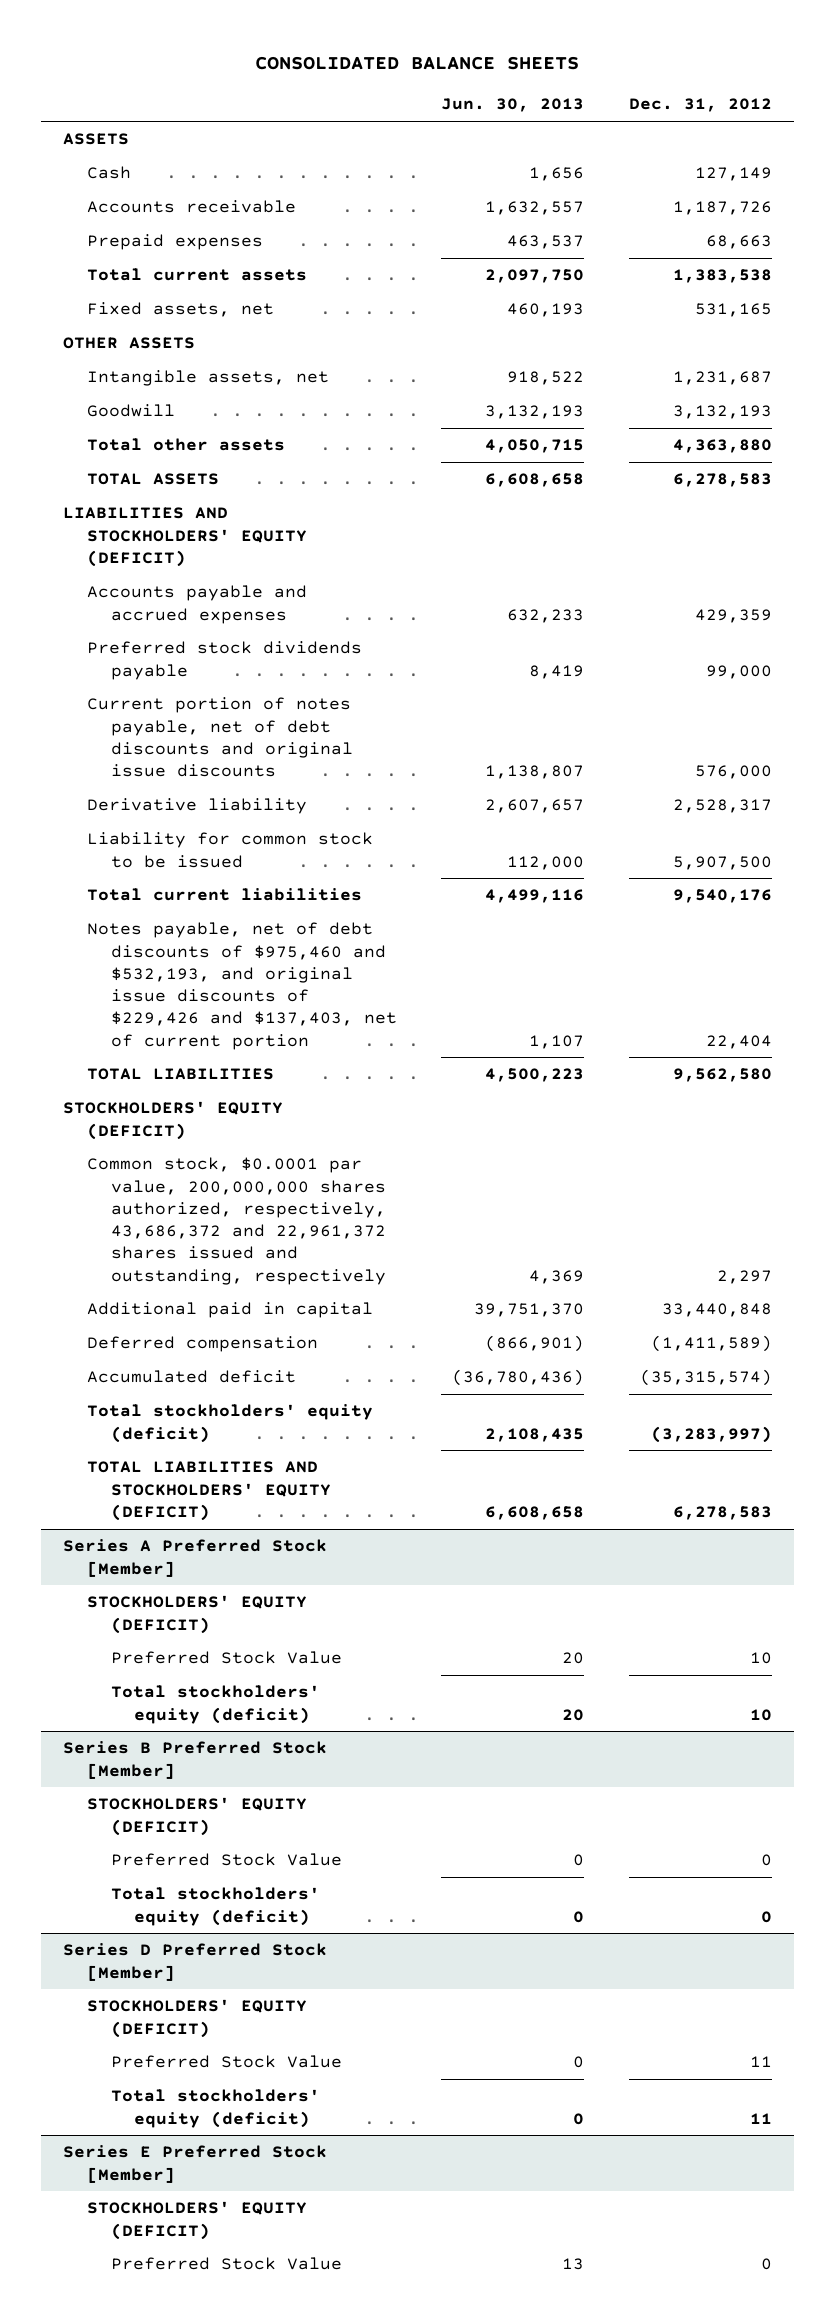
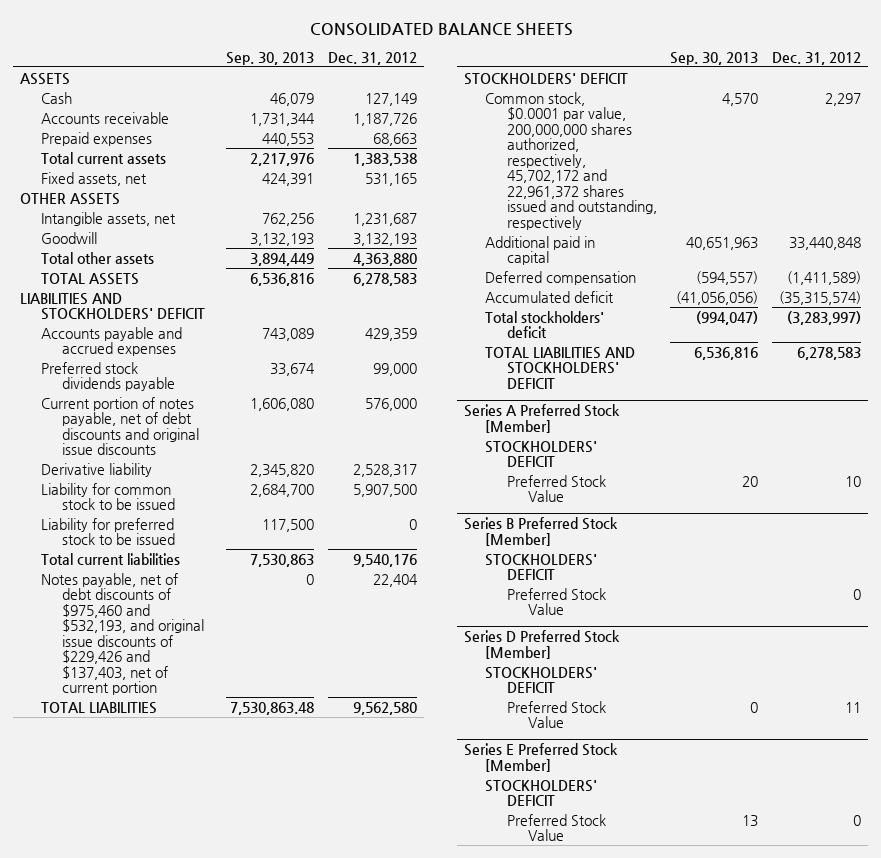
- | Jun. 30, 2013 | Dec. 31, 2012
+ | Sep. 30, 2013 | Dec. 31, 2012
- LIABILITIES AND STOCKHOLDERS' EQUITY (DEFICIT)
+ LIABILITIES AND STOCKHOLDERS' DEFICIT
+ Liability for preferred stock to be issued | 117,500 | 0
- STOCKHOLDERS' EQUITY (DEFICIT)
- Common stock, $0.0001 par value, 200,000,000 shares authorized, respectively, 43,686,372 and 22,961,372 shares issued and outstanding, respectively | 4,369 | 2,297
+ STOCKHOLDERS' DEFICIT
+ Common stock, $0.0001 par value, 200,000,000 shares authorized, respectively, 45,702,172 and 22,961,372 shares issued and outstanding, respectively | 4,570 | 2,297
- Total stockholders' equity (deficit) | 2,108,435 | (3,283,997)
- TOTAL LIABILITIES AND STOCKHOLDERS' EQUITY (DEFICIT) | 6,608,658 | 6,278,583
+ Total stockholders' deficit | (994,047) | (3,283,997)
+ TOTAL LIABILITIES AND STOCKHOLDERS' DEFICIT | 6,536,816 | 6,278,583
@ Series A Preferred Stock [Member]
- STOCKHOLDERS' EQUITY (DEFICIT)
+ STOCKHOLDERS' DEFICIT
- Total stockholders' equity (deficit) | 20 | 10
@ Series B Preferred Stock [Member]
- STOCKHOLDERS' EQUITY (DEFICIT)
+ STOCKHOLDERS' DEFICIT
- Total stockholders' equity (deficit) | 0 | 0
@ Series D Preferred Stock [Member]
- STOCKHOLDERS' EQUITY (DEFICIT)
+ STOCKHOLDERS' DEFICIT
- Total stockholders' equity (deficit) | 0 | 11
@ Series E Preferred Stock [Member]
- STOCKHOLDERS' EQUITY (DEFICIT)
+ STOCKHOLDERS' DEFICIT

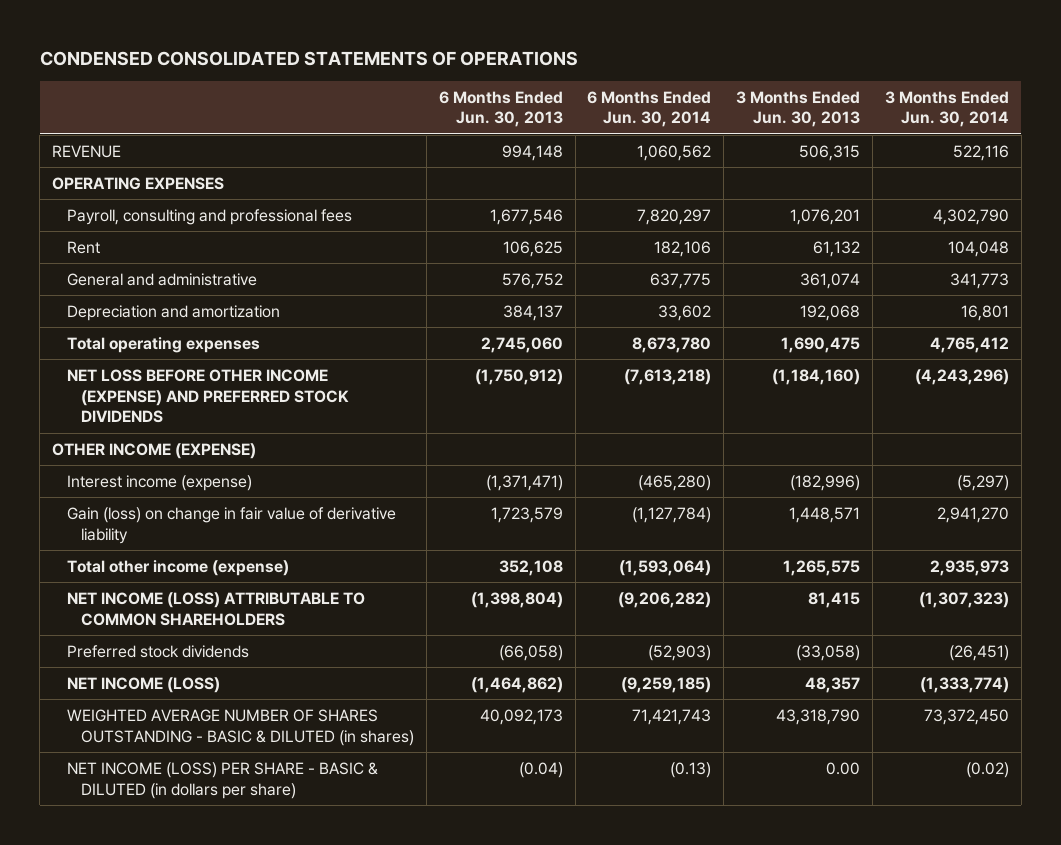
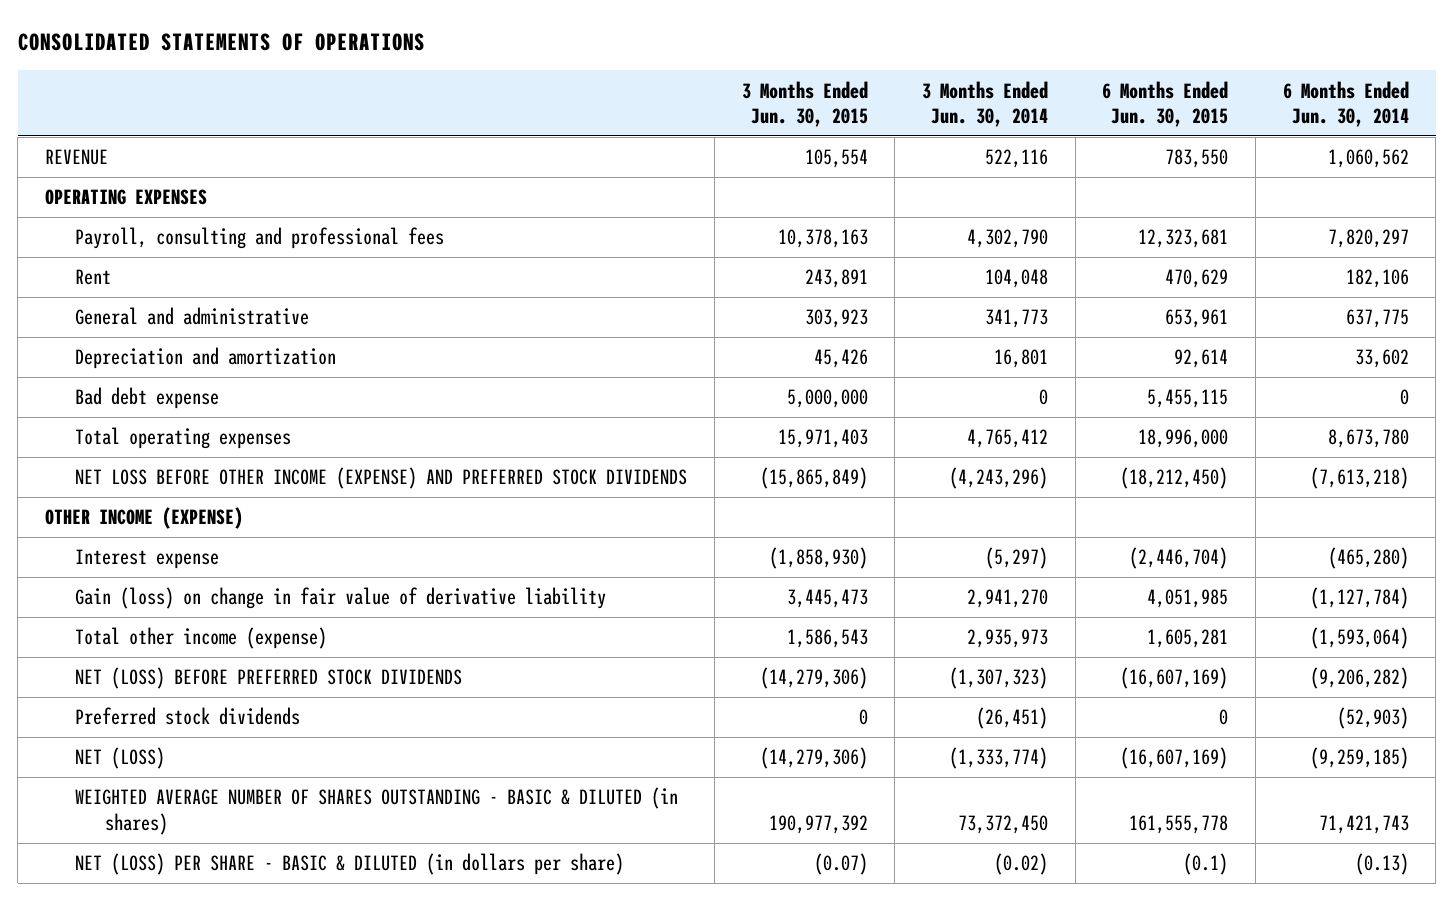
- CONDENSED CONSOLIDATED STATEMENTS OF OPERATIONS
+ CONSOLIDATED STATEMENTS OF OPERATIONS
- | 6 Months Ended Jun. 30, 2013 | 6 Months Ended Jun. 30, 2014 | 3 Months Ended Jun. 30, 2013 | 3 Months Ended Jun. 30, 2014
+ | 3 Months Ended Jun. 30, 2015 | 3 Months Ended Jun. 30, 2014 | 6 Months Ended Jun. 30, 2015 | 6 Months Ended Jun. 30, 2014
+ Bad debt expense | 5,000,000 | 0 | 5,455,115 | 0
- Interest income (expense) | (1,371,471) | (465,280) | (182,996) | (5,297)
+ Interest expense | (1,858,930) | (5,297) | (2,446,704) | (465,280)
- NET INCOME (LOSS) ATTRIBUTABLE TO COMMON SHAREHOLDERS | (1,398,804) | (9,206,282) | 81,415 | (1,307,323)
+ NET (LOSS) BEFORE PREFERRED STOCK DIVIDENDS | (14,279,306) | (1,307,323) | (16,607,169) | (9,206,282)
- NET INCOME (LOSS) | (1,464,862) | (9,259,185) | 48,357 | (1,333,774)
+ NET (LOSS) | (14,279,306) | (1,333,774) | (16,607,169) | (9,259,185)
- NET INCOME (LOSS) PER SHARE - BASIC & DILUTED (in dollars per share) | (0.04) | (0.13) | 0.00 | (0.02)
+ NET (LOSS) PER SHARE - BASIC & DILUTED (in dollars per share) | (0.07) | (0.02) | (0.1) | (0.13)

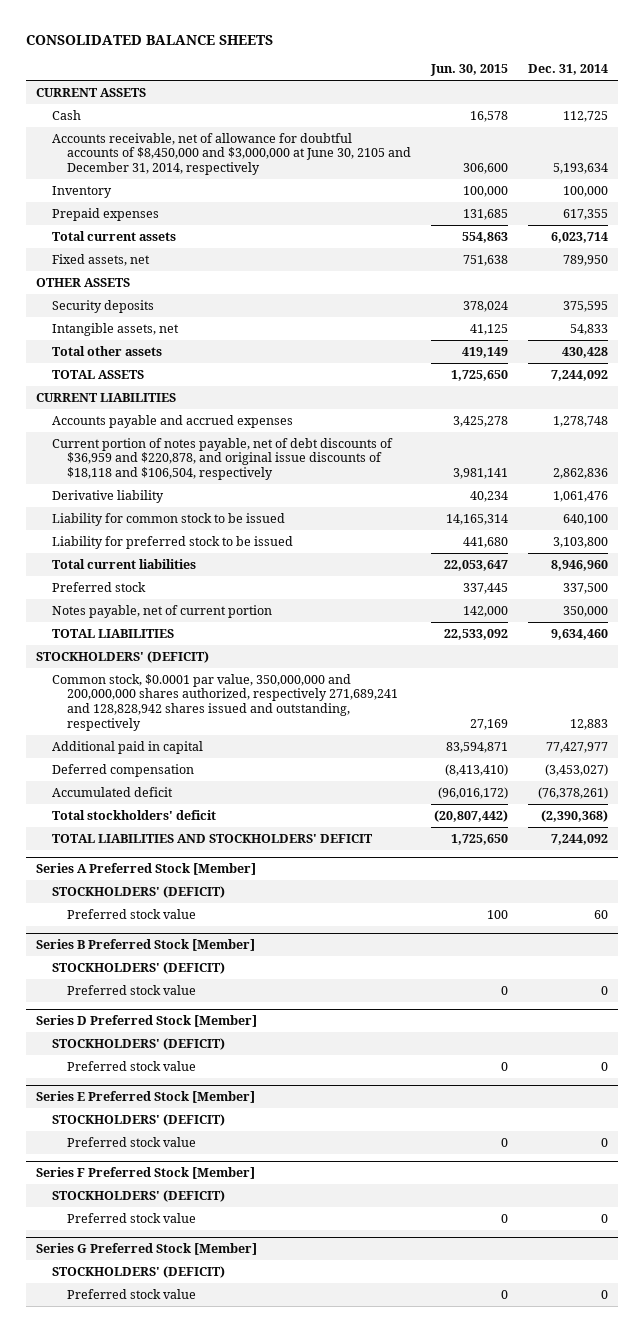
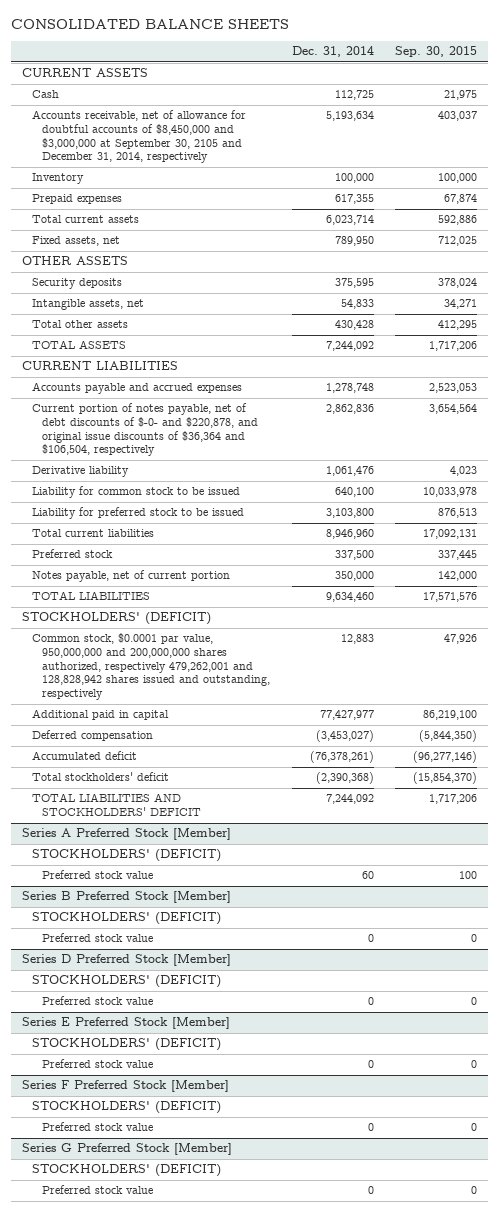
- | Jun. 30, 2015 | Dec. 31, 2014
+ | Dec. 31, 2014 | Sep. 30, 2015
- Accounts receivable, net of allowance for doubtful accounts of $8,450,000 and $3,000,000 at June 30, 2105 and December 31, 2014, respectively | 306,600 | 5,193,634
+ Accounts receivable, net of allowance for doubtful accounts of $8,450,000 and $3,000,000 at September 30, 2105 and December 31, 2014, respectively | 5,193,634 | 403,037
- Current portion of notes payable, net of debt discounts of $36,959 and $220,878, and original issue discounts of $18,118 and $106,504, respectively | 3,981,141 | 2,862,836
+ Current portion of notes payable, net of debt discounts of $-0- and $220,878, and original issue discounts of $36,364 and $106,504, respectively | 2,862,836 | 3,654,564
- Common stock, $0.0001 par value, 350,000,000 and 200,000,000 shares authorized, respectively 271,689,241 and 128,828,942 shares issued and outstanding, respectively | 27,169 | 12,883
+ Common stock, $0.0001 par value, 950,000,000 and 200,000,000 shares authorized, respectively 479,262,001 and 128,828,942 shares issued and outstanding, respectively | 12,883 | 47,926

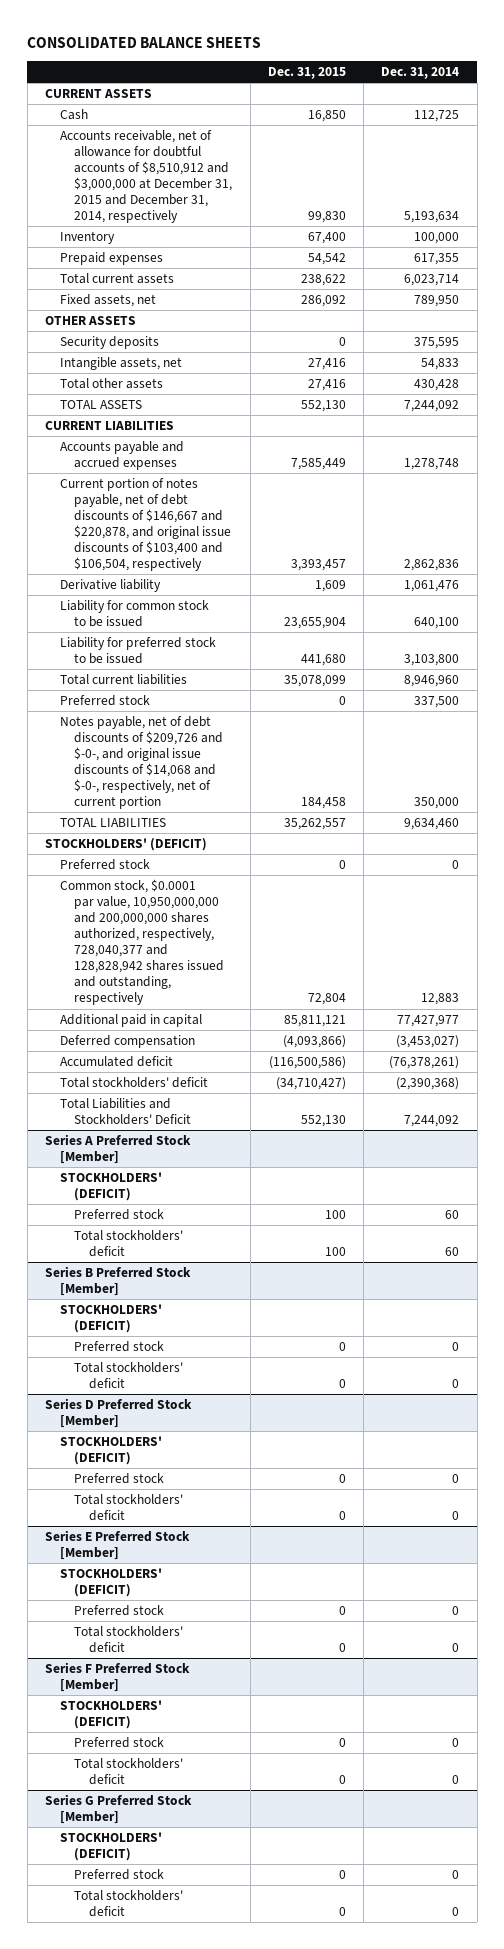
- | Dec. 31, 2014 | Sep. 30, 2015
+ | Dec. 31, 2015 | Dec. 31, 2014
- Accounts receivable, net of allowance for doubtful accounts of $8,450,000 and $3,000,000 at September 30, 2105 and December 31, 2014, respectively | 5,193,634 | 403,037
+ Accounts receivable, net of allowance for doubtful accounts of $8,510,912 and $3,000,000 at December 31, 2015 and December 31, 2014, respectively | 99,830 | 5,193,634
- Current portion of notes payable, net of debt discounts of $-0- and $220,878, and original issue discounts of $36,364 and $106,504, respectively | 2,862,836 | 3,654,564
+ Current portion of notes payable, net of debt discounts of $146,667 and $220,878, and original issue discounts of $103,400 and $106,504, respectively | 3,393,457 | 2,862,836
- Notes payable, net of current portion | 350,000 | 142,000
+ Notes payable, net of debt discounts of $209,726 and $-0-, and original issue discounts of $14,068 and $-0-, respectively, net of current portion | 184,458 | 350,000
- Common stock, $0.0001 par value, 950,000,000 and 200,000,000 shares authorized, respectively 479,262,001 and 128,828,942 shares issued and outstanding, respectively | 12,883 | 47,926
+ Preferred stock | 0 | 0
+ Common stock, $0.0001 par value, 10,950,000,000 and 200,000,000 shares authorized, respectively, 728,040,377 and 128,828,942 shares issued and outstanding, respectively | 72,804 | 12,883
- TOTAL LIABILITIES AND STOCKHOLDERS' DEFICIT | 7,244,092 | 1,717,206
+ Total Liabilities and Stockholders' Deficit | 552,130 | 7,244,092
@ Series A Preferred Stock [Member]
- Preferred stock value | 60 | 100
+ Preferred stock | 100 | 60
+ Total stockholders' deficit | 100 | 60
@ Series B Preferred Stock [Member]
- Preferred stock value | 0 | 0
+ Preferred stock | 0 | 0
+ Total stockholders' deficit | 0 | 0
@ Series D Preferred Stock [Member]
- Preferred stock value | 0 | 0
+ Preferred stock | 0 | 0
+ Total stockholders' deficit | 0 | 0
@ Series E Preferred Stock [Member]
- Preferred stock value | 0 | 0
+ Preferred stock | 0 | 0
+ Total stockholders' deficit | 0 | 0
@ Series F Preferred Stock [Member]
- Preferred stock value | 0 | 0
+ Preferred stock | 0 | 0
+ Total stockholders' deficit | 0 | 0
@ Series G Preferred Stock [Member]
- Preferred stock value | 0 | 0
+ Preferred stock | 0 | 0
+ Total stockholders' deficit | 0 | 0

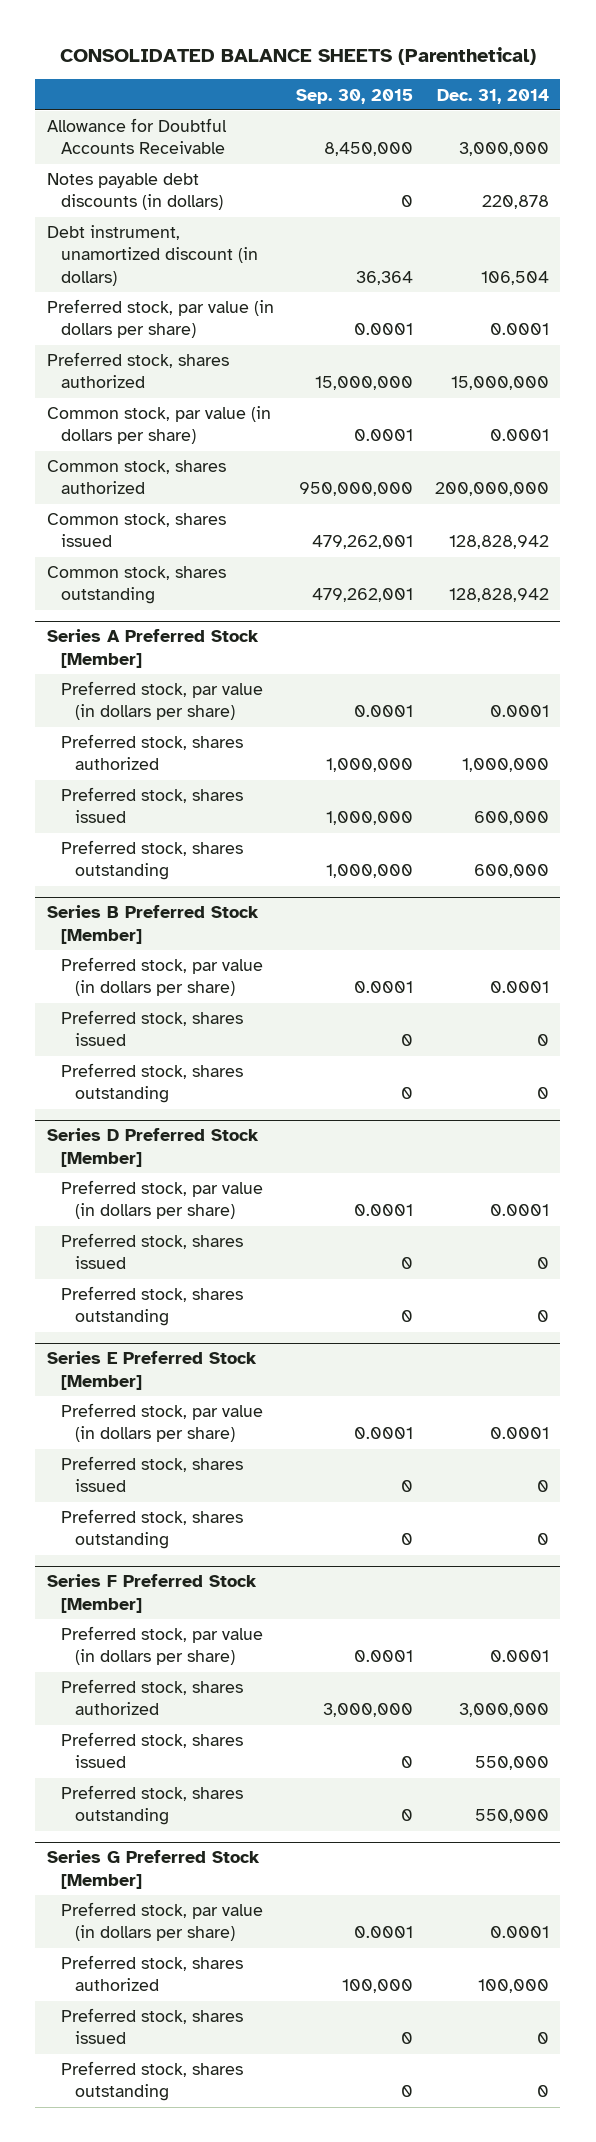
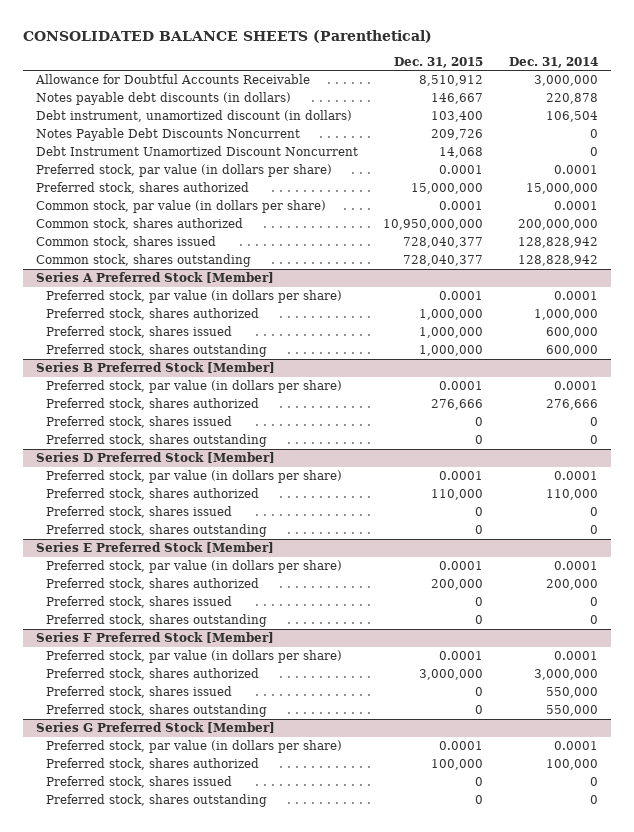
- | Sep. 30, 2015 | Dec. 31, 2014
+ | Dec. 31, 2015 | Dec. 31, 2014
+ Notes Payable Debt Discounts Noncurrent | 209,726 | 0
+ Debt Instrument Unamortized Discount Noncurrent | 14,068 | 0
@ Series B Preferred Stock [Member]
+ Preferred stock, shares authorized | 276,666 | 276,666
@ Series D Preferred Stock [Member]
+ Preferred stock, shares authorized | 110,000 | 110,000
@ Series E Preferred Stock [Member]
+ Preferred stock, shares authorized | 200,000 | 200,000

